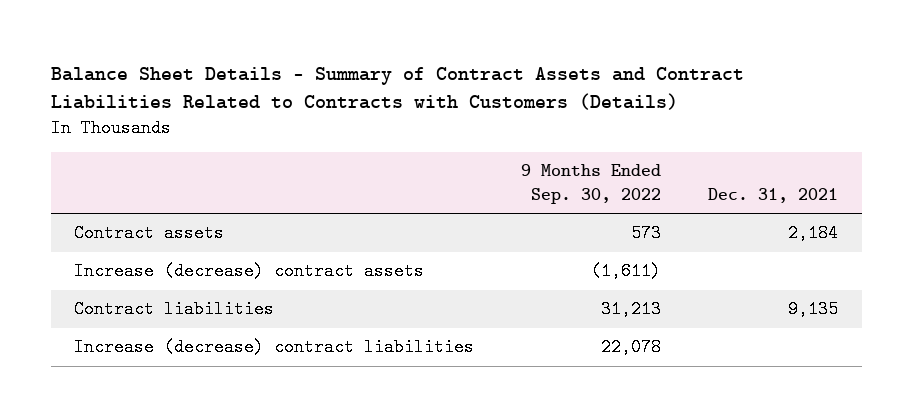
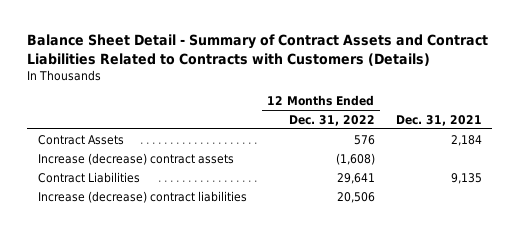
- Balance Sheet Details - Summary of Contract Assets and Contract Liabilities Related to Contracts with Customers (Details)
+ Balance Sheet Detail - Summary of Contract Assets and Contract Liabilities Related to Contracts with Customers (Details)
- | 9 Months Ended Sep. 30, 2022 | Dec. 31, 2021
+ | 12 Months Ended Dec. 31, 2022 | Dec. 31, 2021
- Contract assets | 573 | 2,184
+ Contract Assets | 576 | 2,184
- Contract liabilities | 31,213 | 9,135
+ Contract Liabilities | 29,641 | 9,135

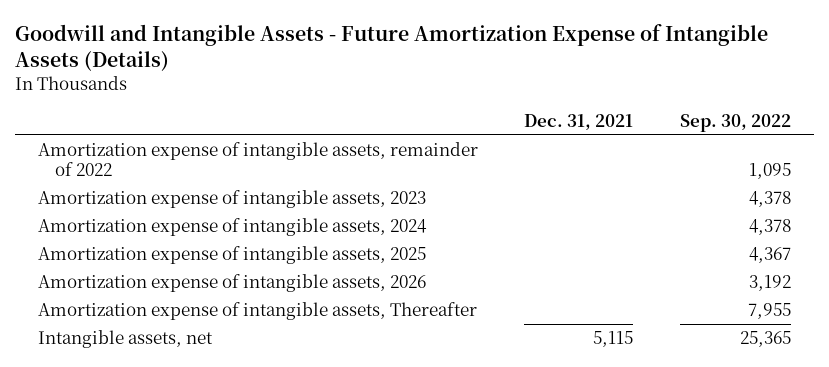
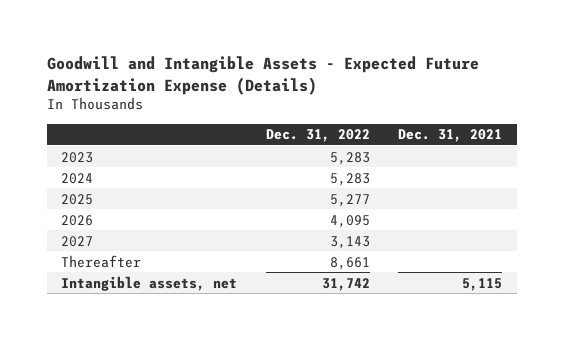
- Goodwill and Intangible Assets - Future Amortization Expense of Intangible Assets (Details)
+ Goodwill and Intangible Assets - Expected Future Amortization Expense (Details)
- | Dec. 31, 2021 | Sep. 30, 2022
+ | Dec. 31, 2022 | Dec. 31, 2021
- Amortization expense of intangible assets, remainder of 2022 | | 1,095
- Amortization expense of intangible assets, 2023 | | 4,378
- Amortization expense of intangible assets, 2024 | | 4,378
- Amortization expense of intangible assets, 2025 | | 4,367
- Amortization expense of intangible assets, 2026 | | 3,192
- Amortization expense of intangible assets, Thereafter | | 7,955
+ 2023 | 5,283 |
+ 2024 | 5,283 |
+ 2025 | 5,277 |
+ 2026 | 4,095 |
+ 2027 | 3,143 |
+ Thereafter | 8,661 |

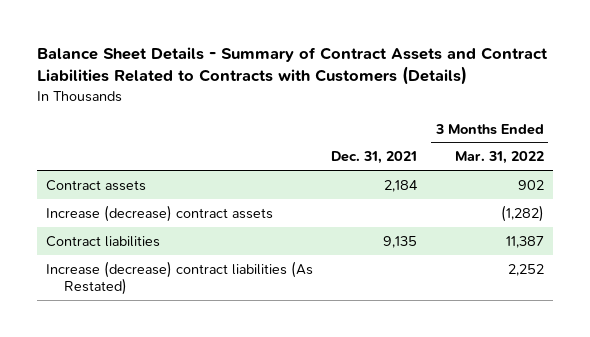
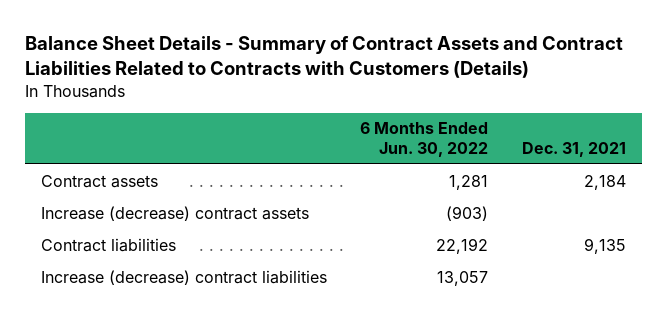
- | Dec. 31, 2021 | 3 Months Ended Mar. 31, 2022
+ | 6 Months Ended Jun. 30, 2022 | Dec. 31, 2021
- Increase (decrease) contract liabilities (As Restated) | | 2,252
+ Increase (decrease) contract liabilities | 13,057 |

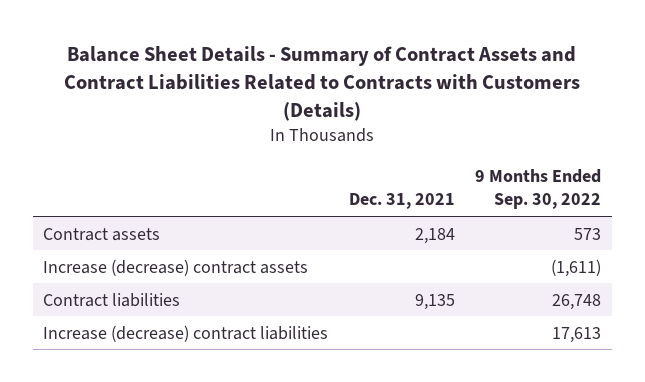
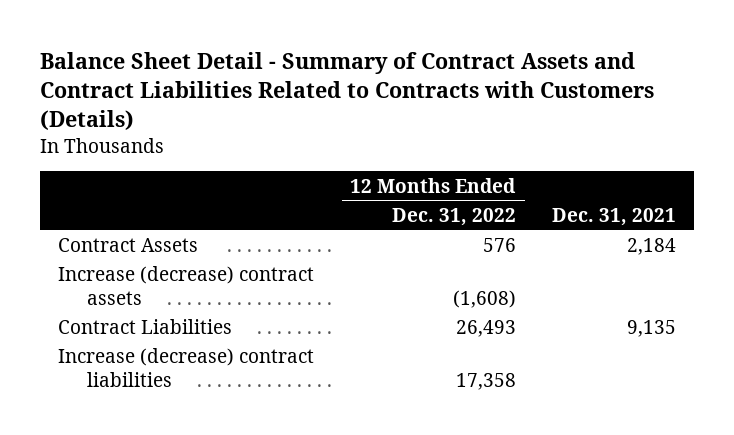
- Balance Sheet Details - Summary of Contract Assets and Contract Liabilities Related to Contracts with Customers (Details)
+ Balance Sheet Detail - Summary of Contract Assets and Contract Liabilities Related to Contracts with Customers (Details)
- | Dec. 31, 2021 | 9 Months Ended Sep. 30, 2022
+ | 12 Months Ended Dec. 31, 2022 | Dec. 31, 2021
- Contract assets | 2,184 | 573
+ Contract Assets | 576 | 2,184
- Contract liabilities | 9,135 | 26,748
+ Contract Liabilities | 26,493 | 9,135

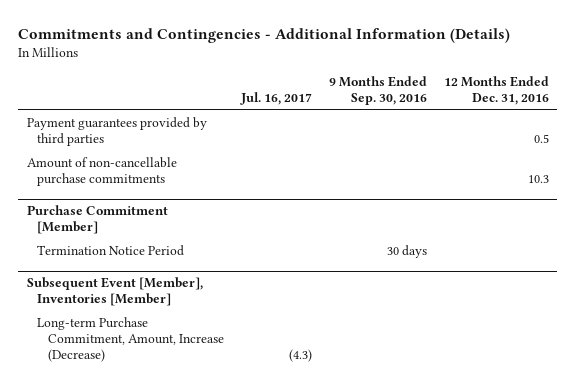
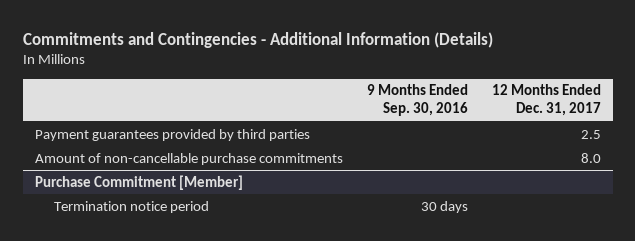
- | Jul. 16, 2017 | 9 Months Ended Sep. 30, 2016 | 12 Months Ended Dec. 31, 2016
+ | 9 Months Ended Sep. 30, 2016 | 12 Months Ended Dec. 31, 2017
@ Purchase Commitment [Member]
- Termination Notice Period | | 30 days |
- Subsequent Event [Member], Inventories [Member]
- Long-term Purchase Commitment, Amount, Increase (Decrease) | (4.3) | |
@ Purchase Commitment [Member]
+ Termination notice period | 30 days |

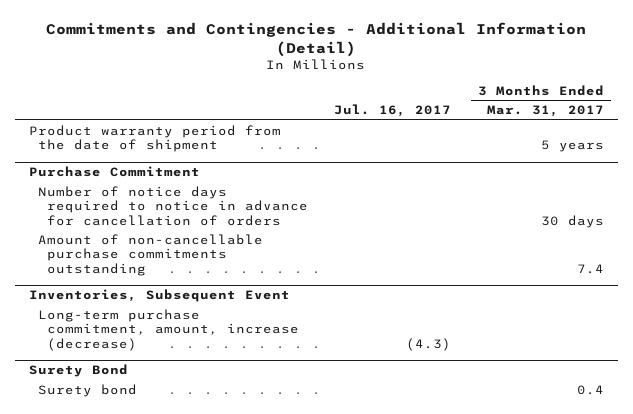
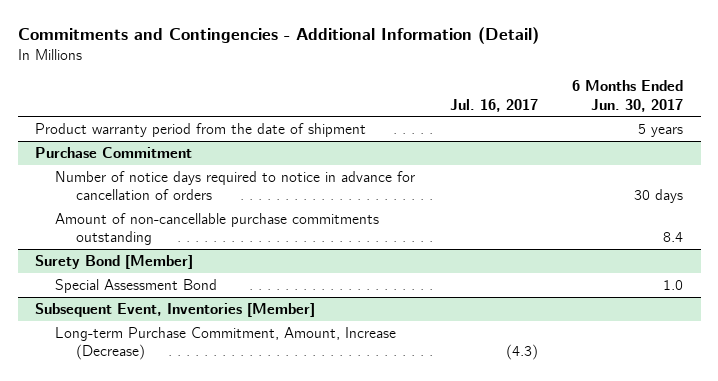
- | Jul. 16, 2017 | 3 Months Ended Mar. 31, 2017
+ | Jul. 16, 2017 | 6 Months Ended Jun. 30, 2017
- Inventories, Subsequent Event
- Long-term purchase commitment, amount, increase (decrease) | (4.3) |
- Surety Bond
- Surety bond | | 0.4
+ Surety Bond [Member]
+ Special Assessment Bond | | 1.0
+ Subsequent Event, Inventories [Member]
+ Long-term Purchase Commitment, Amount, Increase (Decrease) | (4.3) |

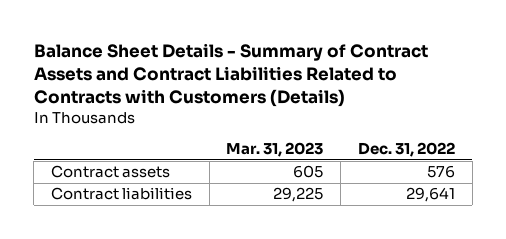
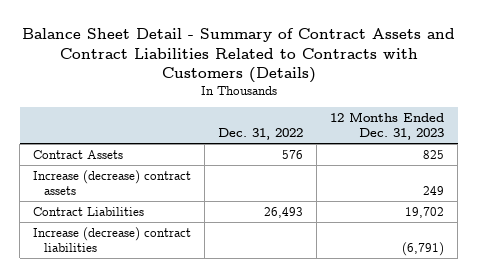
- Balance Sheet Details - Summary of Contract Assets and Contract Liabilities Related to Contracts with Customers (Details)
+ Balance Sheet Detail - Summary of Contract Assets and Contract Liabilities Related to Contracts with Customers (Details)
- | Mar. 31, 2023 | Dec. 31, 2022
+ | Dec. 31, 2022 | 12 Months Ended Dec. 31, 2023
- Contract assets | 605 | 576
- Contract liabilities | 29,225 | 29,641
+ Contract Assets | 576 | 825
+ Increase (decrease) contract assets | | 249
+ Contract Liabilities | 26,493 | 19,702
+ Increase (decrease) contract liabilities | | (6,791)

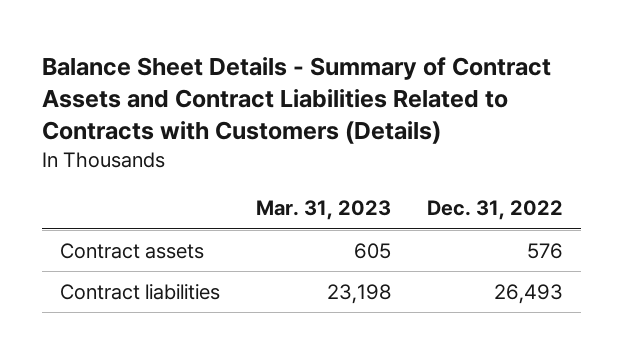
- Balance Sheet Detail - Summary of Contract Assets and Contract Liabilities Related to Contracts with Customers (Details)
+ Balance Sheet Details - Summary of Contract Assets and Contract Liabilities Related to Contracts with Customers (Details)
- | Dec. 31, 2022 | 12 Months Ended Dec. 31, 2023
+ | Mar. 31, 2023 | Dec. 31, 2022
- Contract Assets | 576 | 825
- Increase (decrease) contract assets | | 249
- Contract Liabilities | 26,493 | 19,702
- Increase (decrease) contract liabilities | | (6,791)
+ Contract assets | 605 | 576
+ Contract liabilities | 23,198 | 26,493

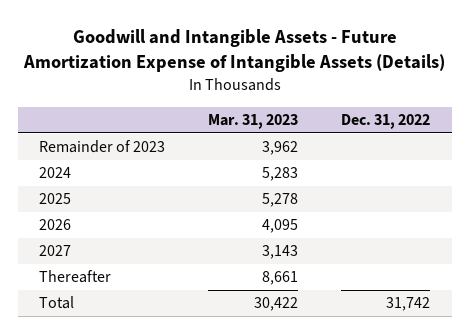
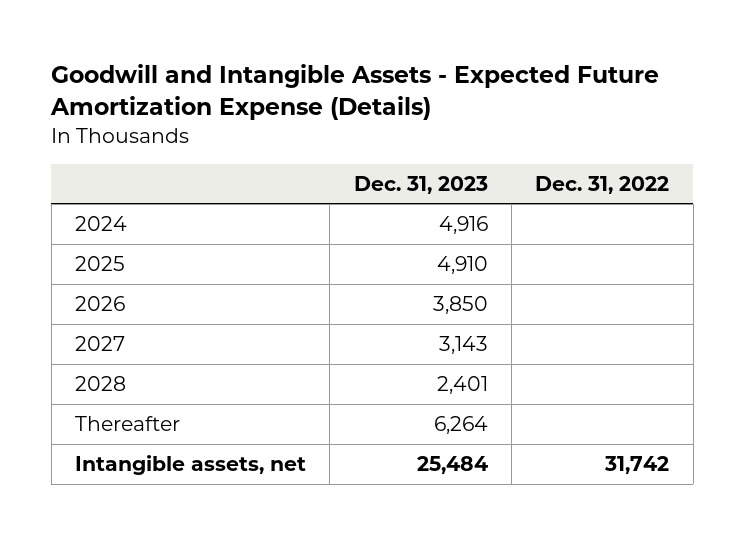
- Goodwill and Intangible Assets - Future Amortization Expense of Intangible Assets (Details)
+ Goodwill and Intangible Assets - Expected Future Amortization Expense (Details)
- | Mar. 31, 2023 | Dec. 31, 2022
+ | Dec. 31, 2023 | Dec. 31, 2022
- Remainder of 2023 | 3,962 |
+ 2028 | 2,401 |
- Total | 30,422 | 31,742
+ Intangible assets, net | 25,484 | 31,742

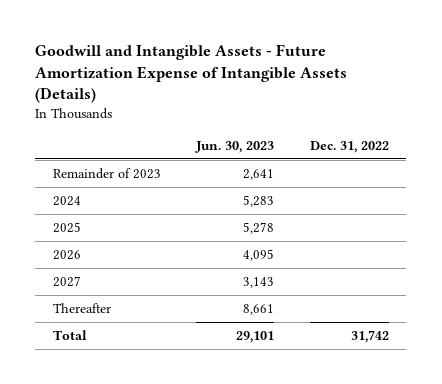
- Goodwill and Intangible Assets - Expected Future Amortization Expense (Details)
+ Goodwill and Intangible Assets - Future Amortization Expense of Intangible Assets (Details)
- | Dec. 31, 2023 | Dec. 31, 2022
+ | Jun. 30, 2023 | Dec. 31, 2022
+ Remainder of 2023 | 2,641 |
- 2028 | 2,401 |
- Intangible assets, net | 25,484 | 31,742
+ Total | 29,101 | 31,742

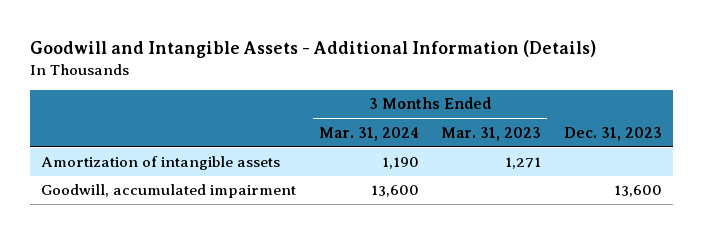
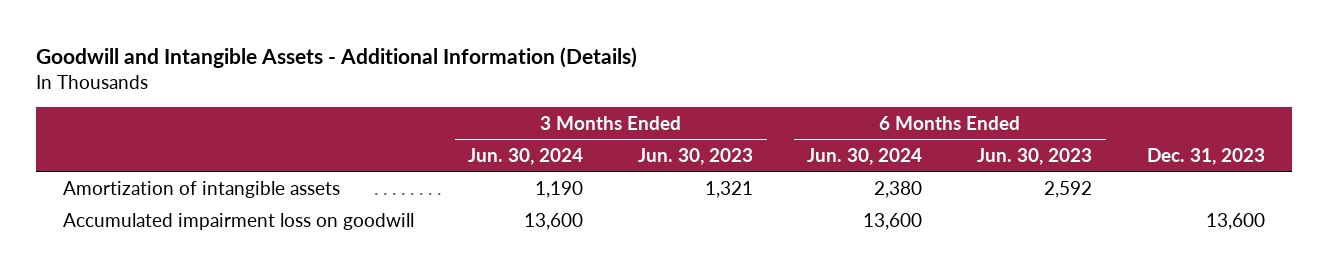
- | 3 Months Ended Mar. 31, 2024 | 3 Months Ended Mar. 31, 2023 | Dec. 31, 2023
+ | 3 Months Ended Jun. 30, 2024 | 3 Months Ended Jun. 30, 2023 | 6 Months Ended Jun. 30, 2024 | 6 Months Ended Jun. 30, 2023 | Dec. 31, 2023
- Goodwill, accumulated impairment | 13,600 | | 13,600
+ Accumulated impairment loss on goodwill | 13,600 | | 13,600 | | 13,600

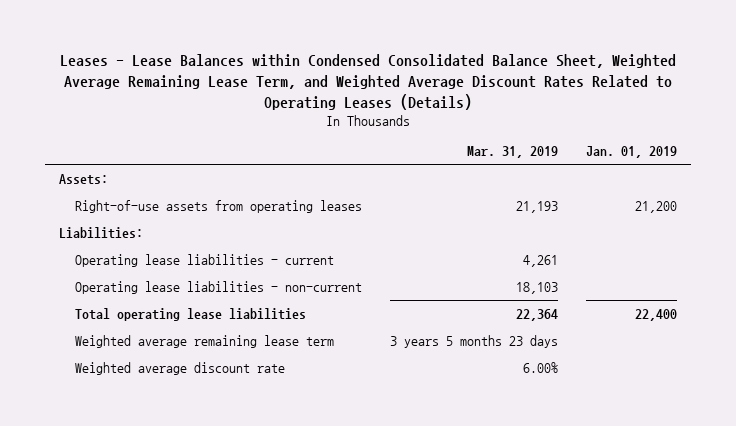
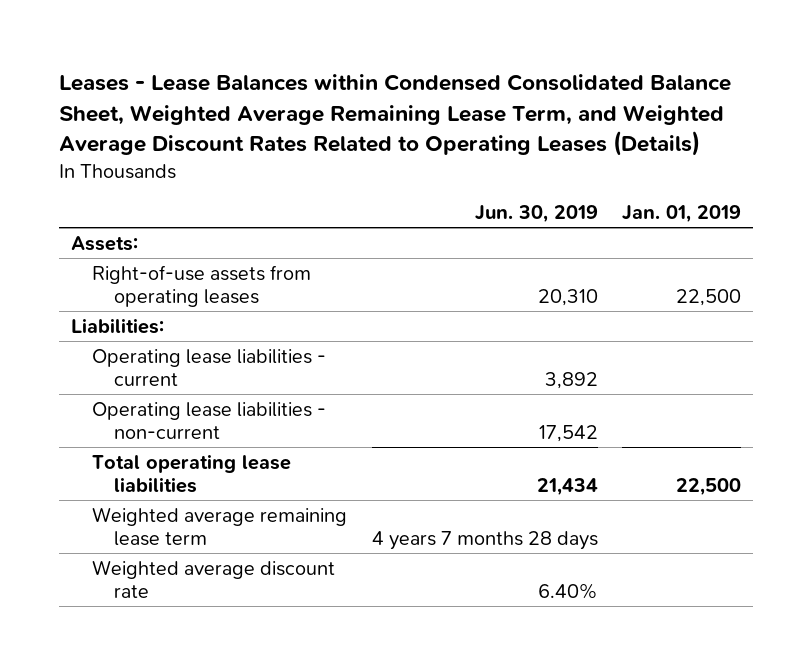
- | Mar. 31, 2019 | Jan. 01, 2019
+ | Jun. 30, 2019 | Jan. 01, 2019
- Right-of-use assets from operating leases | 21,193 | 21,200
+ Right-of-use assets from operating leases | 20,310 | 22,500
- Total operating lease liabilities | 22,364 | 22,400
+ Total operating lease liabilities | 21,434 | 22,500

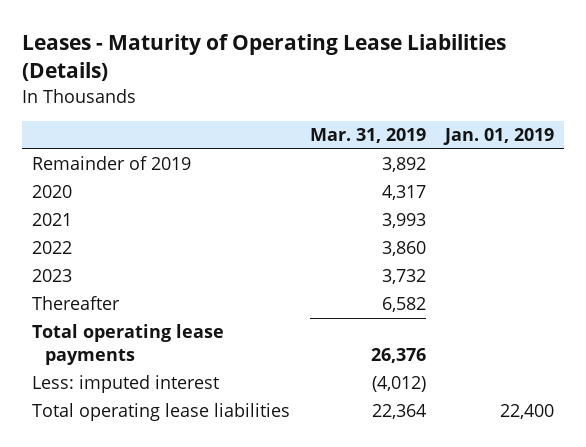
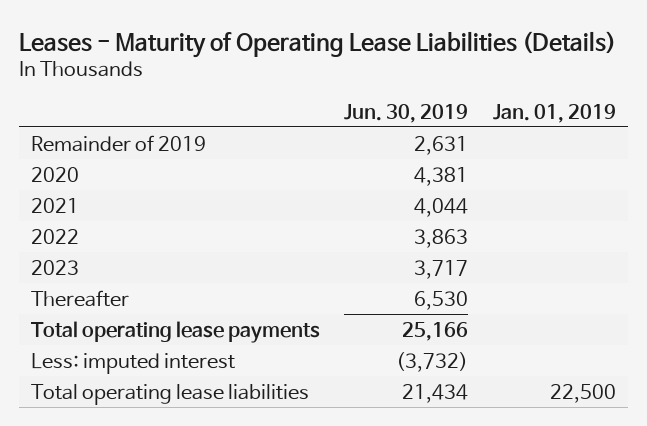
- | Mar. 31, 2019 | Jan. 01, 2019
+ | Jun. 30, 2019 | Jan. 01, 2019
- Total operating lease liabilities | 22,364 | 22,400
+ Total operating lease liabilities | 21,434 | 22,500

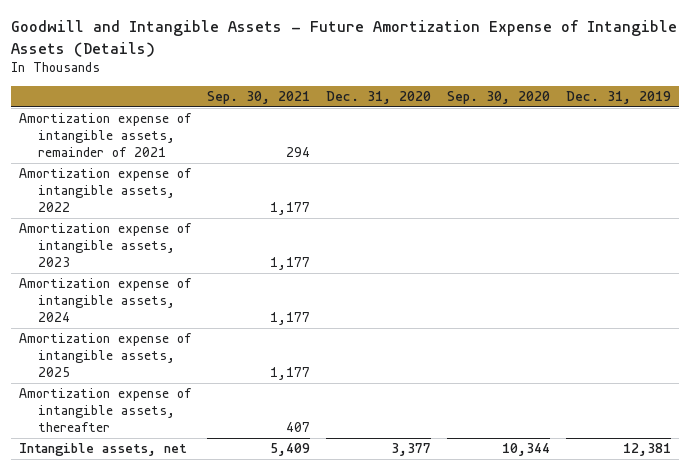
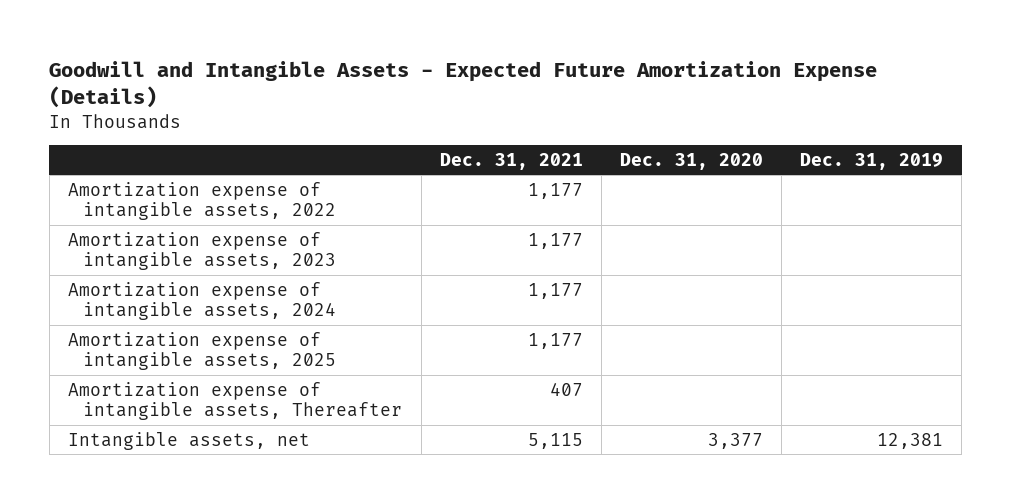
- Goodwill and Intangible Assets - Future Amortization Expense of Intangible Assets (Details)
+ Goodwill and Intangible Assets - Expected Future Amortization Expense (Details)
- | Sep. 30, 2021 | Dec. 31, 2020 | Sep. 30, 2020 | Dec. 31, 2019
+ | Dec. 31, 2021 | Dec. 31, 2020 | Dec. 31, 2019
- Amortization expense of intangible assets, remainder of 2021 | 294 | | |
- Amortization expense of intangible assets, thereafter | 407 | | |
+ Amortization expense of intangible assets, Thereafter | 407 | |

